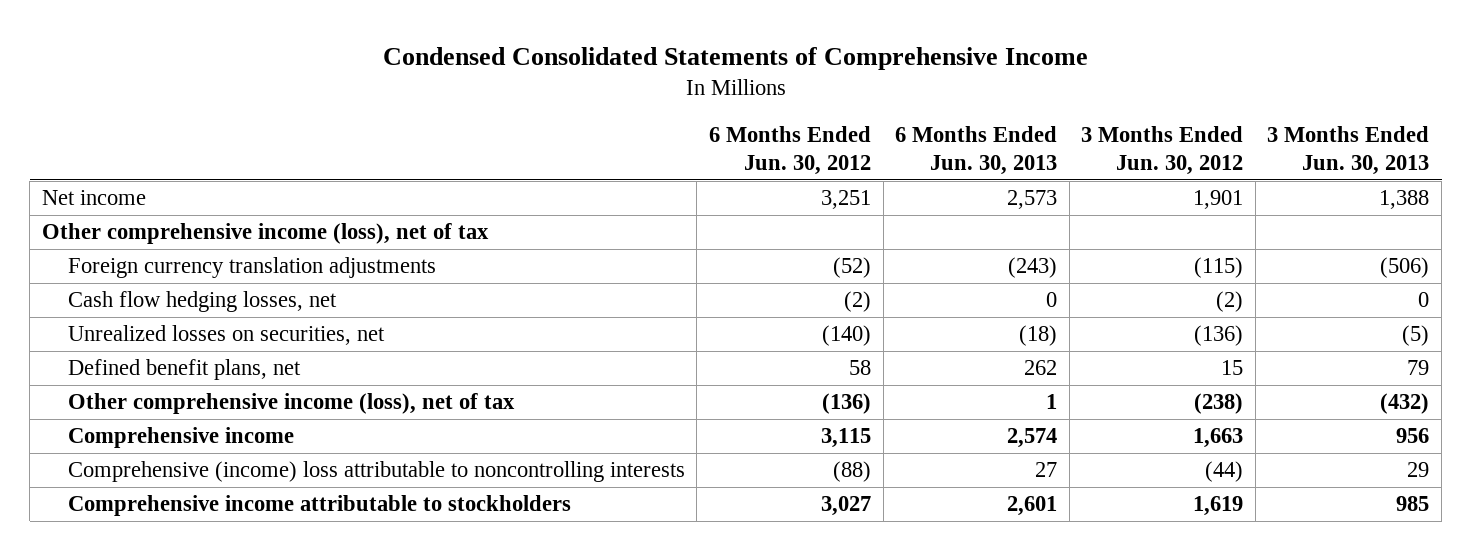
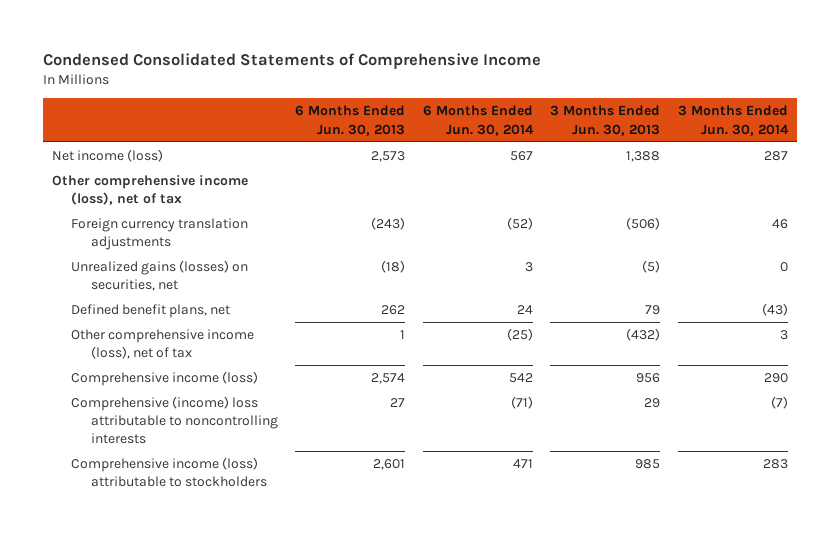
- | 6 Months Ended Jun. 30, 2012 | 6 Months Ended Jun. 30, 2013 | 3 Months Ended Jun. 30, 2012 | 3 Months Ended Jun. 30, 2013
+ | 6 Months Ended Jun. 30, 2013 | 6 Months Ended Jun. 30, 2014 | 3 Months Ended Jun. 30, 2013 | 3 Months Ended Jun. 30, 2014
- Net income | 3,251 | 2,573 | 1,901 | 1,388
+ Net income (loss) | 2,573 | 567 | 1,388 | 287
- Cash flow hedging losses, net | (2) | 0 | (2) | 0
- Unrealized losses on securities, net | (140) | (18) | (136) | (5)
+ Unrealized gains (losses) on securities, net | (18) | 3 | (5) | 0
- Comprehensive income | 3,115 | 2,574 | 1,663 | 956
+ Comprehensive income (loss) | 2,574 | 542 | 956 | 290
- Comprehensive income attributable to stockholders | 3,027 | 2,601 | 1,619 | 985
+ Comprehensive income (loss) attributable to stockholders | 2,601 | 471 | 985 | 283

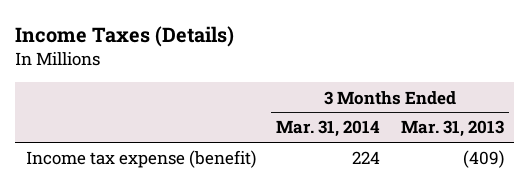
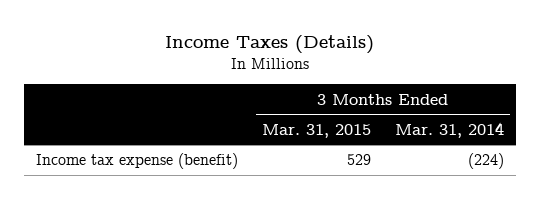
- | 3 Months Ended Mar. 31, 2014 | 3 Months Ended Mar. 31, 2013
+ | 3 Months Ended Mar. 31, 2015 | 3 Months Ended Mar. 31, 2014
- Income tax expense (benefit) | 224 | (409)
+ Income tax expense (benefit) | 529 | (224)

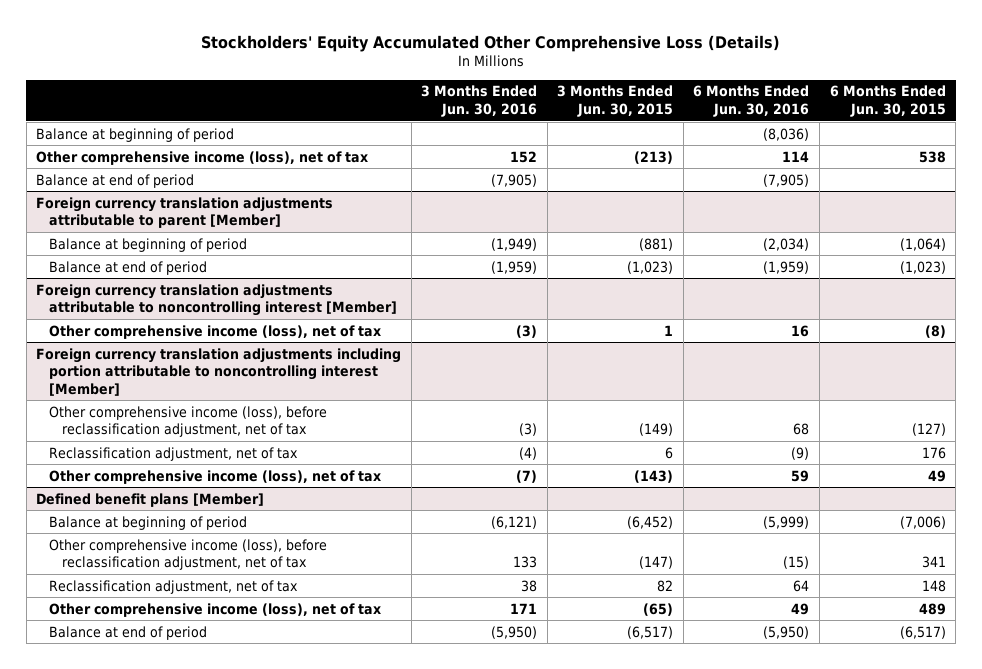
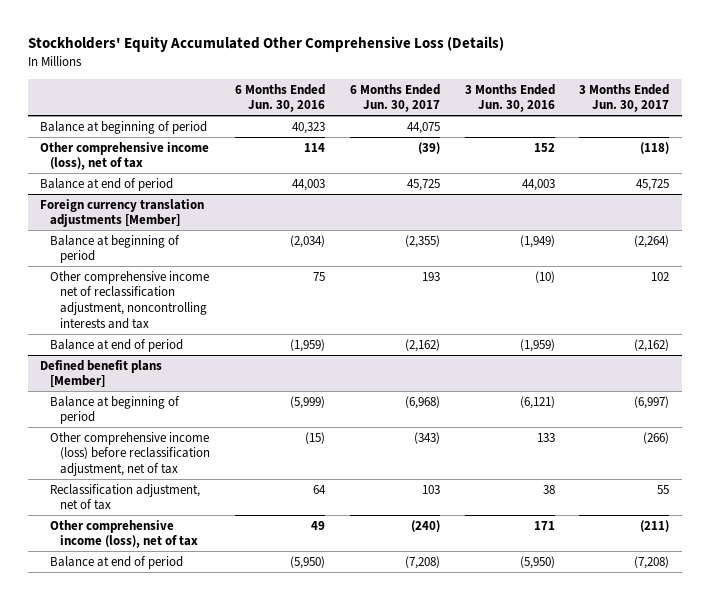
- | 3 Months Ended Jun. 30, 2016 | 3 Months Ended Jun. 30, 2015 | 6 Months Ended Jun. 30, 2016 | 6 Months Ended Jun. 30, 2015
+ | 6 Months Ended Jun. 30, 2016 | 6 Months Ended Jun. 30, 2017 | 3 Months Ended Jun. 30, 2016 | 3 Months Ended Jun. 30, 2017
- Balance at beginning of period | | | (8,036) |
+ Balance at beginning of period | 40,323 | 44,075 | |
- Balance at end of period | (7,905) | | (7,905) |
- Foreign currency translation adjustments attributable to parent [Member]
+ Balance at end of period | 44,003 | 45,725 | 44,003 | 45,725
+ Foreign currency translation adjustments [Member]
+ Other comprehensive income net of reclassification adjustment, noncontrolling interests and tax | 75 | 193 | (10) | 102
- Foreign currency translation adjustments attributable to noncontrolling interest [Member]
- Other comprehensive income (loss), net of tax | (3) | 1 | 16 | (8)
- Foreign currency translation adjustments including portion attributable to noncontrolling interest [Member]
- Other comprehensive income (loss), before reclassification adjustment, net of tax | (3) | (149) | 68 | (127)
- Reclassification adjustment, net of tax | (4) | 6 | (9) | 176
- Other comprehensive income (loss), net of tax | (7) | (143) | 59 | 49
@ Defined benefit plans [Member]
- Other comprehensive income (loss), before reclassification adjustment, net of tax | 133 | (147) | (15) | 341
+ Other comprehensive income (loss) before reclassification adjustment, net of tax | (15) | (343) | 133 | (266)

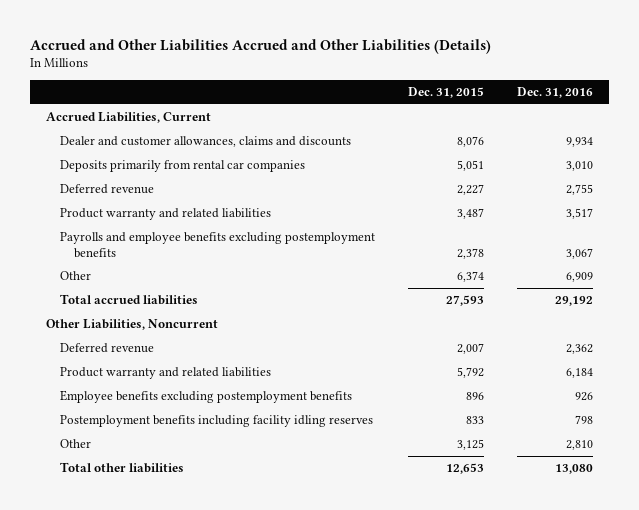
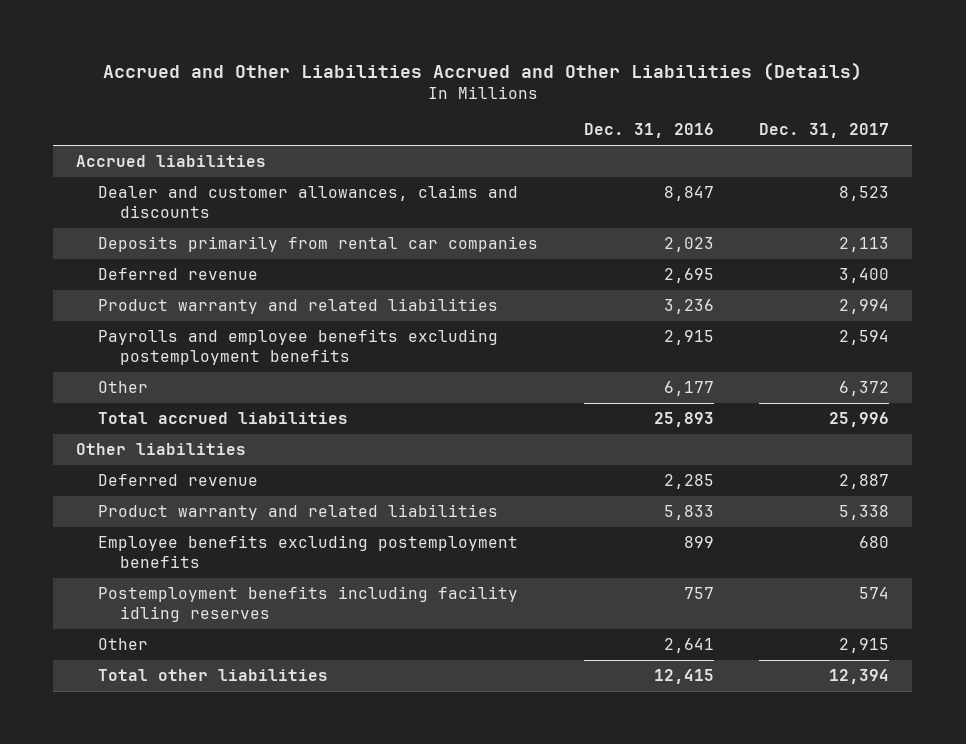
- | Dec. 31, 2015 | Dec. 31, 2016
+ | Dec. 31, 2016 | Dec. 31, 2017
- Accrued Liabilities, Current
- Dealer and customer allowances, claims and discounts | 8,076 | 9,934
- Deposits primarily from rental car companies | 5,051 | 3,010
- Deferred revenue | 2,227 | 2,755
- Product warranty and related liabilities | 3,487 | 3,517
- Payrolls and employee benefits excluding postemployment benefits | 2,378 | 3,067
- Other | 6,374 | 6,909
- Total accrued liabilities | 27,593 | 29,192
- Other Liabilities, Noncurrent
- Deferred revenue | 2,007 | 2,362
- Product warranty and related liabilities | 5,792 | 6,184
- Employee benefits excluding postemployment benefits | 896 | 926
- Postemployment benefits including facility idling reserves | 833 | 798
- Other | 3,125 | 2,810
- Total other liabilities | 12,653 | 13,080
+ Accrued liabilities
+ Dealer and customer allowances, claims and discounts | 8,847 | 8,523
+ Deposits primarily from rental car companies | 2,023 | 2,113
+ Deferred revenue | 2,695 | 3,400
+ Product warranty and related liabilities | 3,236 | 2,994
+ Payrolls and employee benefits excluding postemployment benefits | 2,915 | 2,594
+ Other | 6,177 | 6,372
+ Total accrued liabilities | 25,893 | 25,996
+ Other liabilities
+ Deferred revenue | 2,285 | 2,887
+ Product warranty and related liabilities | 5,833 | 5,338
+ Employee benefits excluding postemployment benefits | 899 | 680
+ Postemployment benefits including facility idling reserves | 757 | 574
+ Other | 2,641 | 2,915
+ Total other liabilities | 12,415 | 12,394

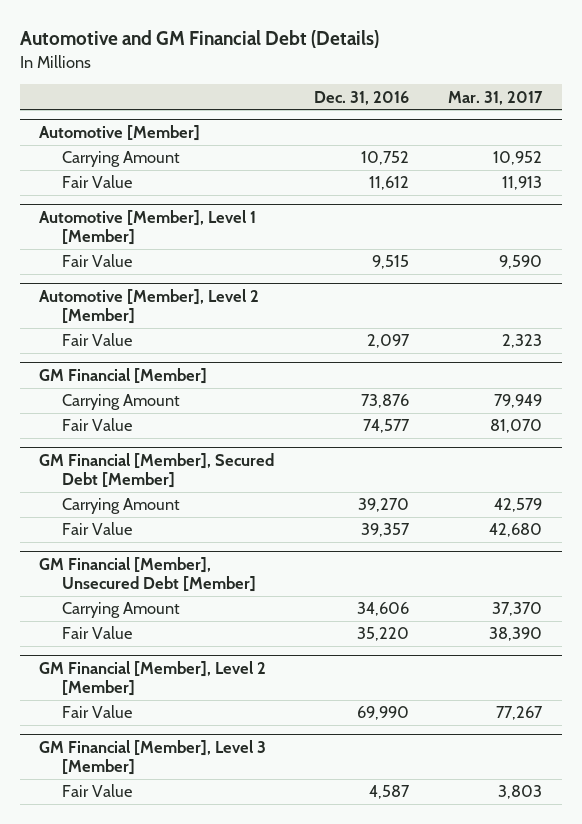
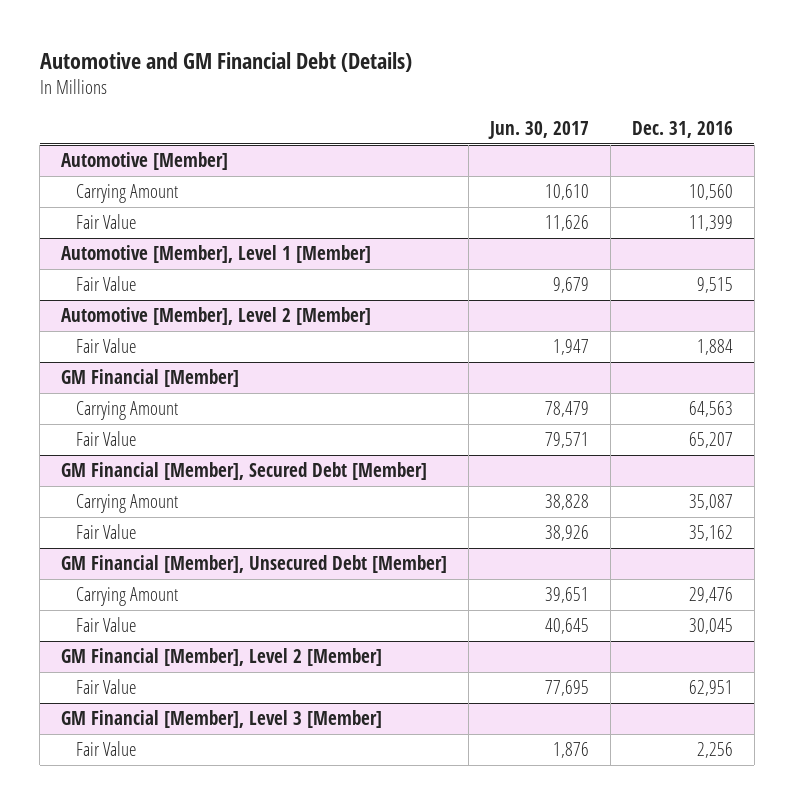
- | Dec. 31, 2016 | Mar. 31, 2017
+ | Jun. 30, 2017 | Dec. 31, 2016
@ Automotive [Member]
- Carrying Amount | 10,752 | 10,952
- Fair Value | 11,612 | 11,913
+ Carrying Amount | 10,610 | 10,560
+ Fair Value | 11,626 | 11,399
@ Automotive [Member], Level 2 [Member]
- Fair Value | 2,097 | 2,323
+ Fair Value | 1,947 | 1,884
@ GM Financial [Member]
- Carrying Amount | 73,876 | 79,949
- Fair Value | 74,577 | 81,070
+ Carrying Amount | 78,479 | 64,563
+ Fair Value | 79,571 | 65,207
@ GM Financial [Member], Secured Debt [Member]
- Carrying Amount | 39,270 | 42,579
- Fair Value | 39,357 | 42,680
+ Carrying Amount | 38,828 | 35,087
+ Fair Value | 38,926 | 35,162
@ GM Financial [Member], Unsecured Debt [Member]
- Carrying Amount | 34,606 | 37,370
- Fair Value | 35,220 | 38,390
+ Carrying Amount | 39,651 | 29,476
+ Fair Value | 40,645 | 30,045
@ GM Financial [Member], Level 2 [Member]
- Fair Value | 69,990 | 77,267
+ Fair Value | 77,695 | 62,951
@ GM Financial [Member], Level 3 [Member]
- Fair Value | 4,587 | 3,803
+ Fair Value | 1,876 | 2,256

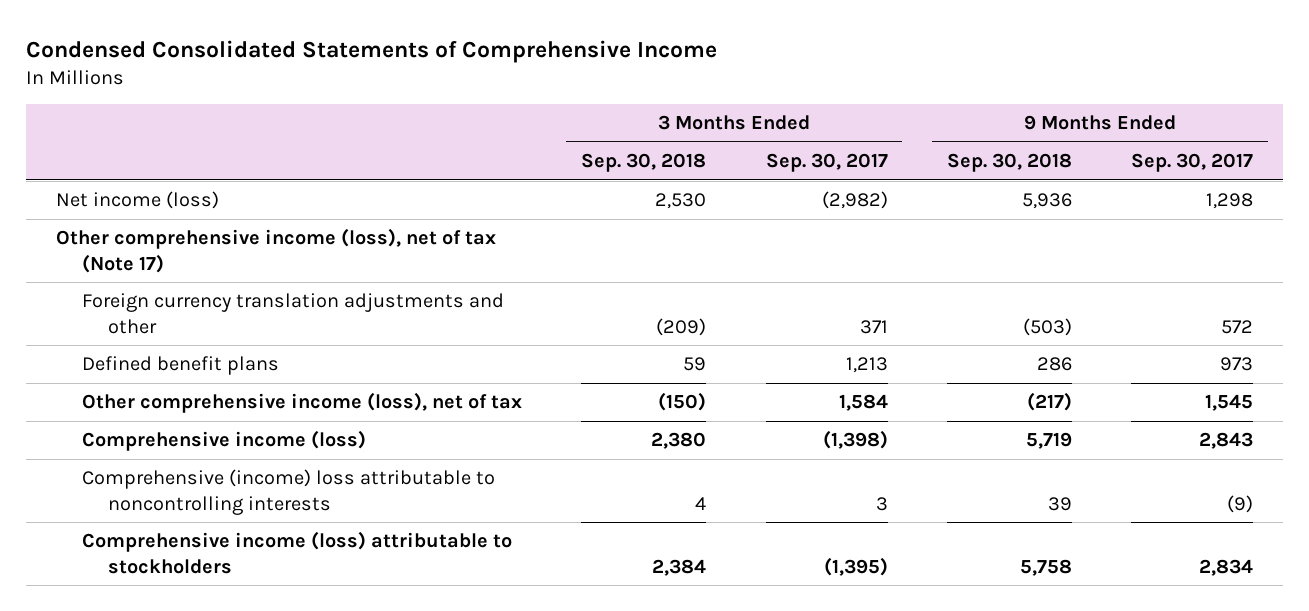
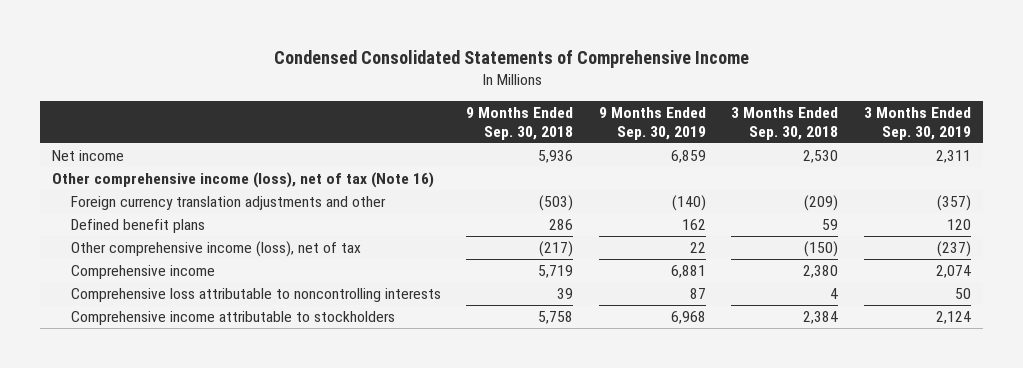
- | 3 Months Ended Sep. 30, 2018 | 3 Months Ended Sep. 30, 2017 | 9 Months Ended Sep. 30, 2018 | 9 Months Ended Sep. 30, 2017
+ | 9 Months Ended Sep. 30, 2018 | 9 Months Ended Sep. 30, 2019 | 3 Months Ended Sep. 30, 2018 | 3 Months Ended Sep. 30, 2019
- Net income (loss) | 2,530 | (2,982) | 5,936 | 1,298
- Other comprehensive income (loss), net of tax (Note 17)
+ Net income | 5,936 | 6,859 | 2,530 | 2,311
+ Other comprehensive income (loss), net of tax (Note 16)
- Comprehensive income (loss) | 2,380 | (1,398) | 5,719 | 2,843
- Comprehensive (income) loss attributable to noncontrolling interests | 4 | 3 | 39 | (9)
- Comprehensive income (loss) attributable to stockholders | 2,384 | (1,395) | 5,758 | 2,834
+ Comprehensive income | 5,719 | 6,881 | 2,380 | 2,074
+ Comprehensive loss attributable to noncontrolling interests | 39 | 87 | 4 | 50
+ Comprehensive income attributable to stockholders | 5,758 | 6,968 | 2,384 | 2,124

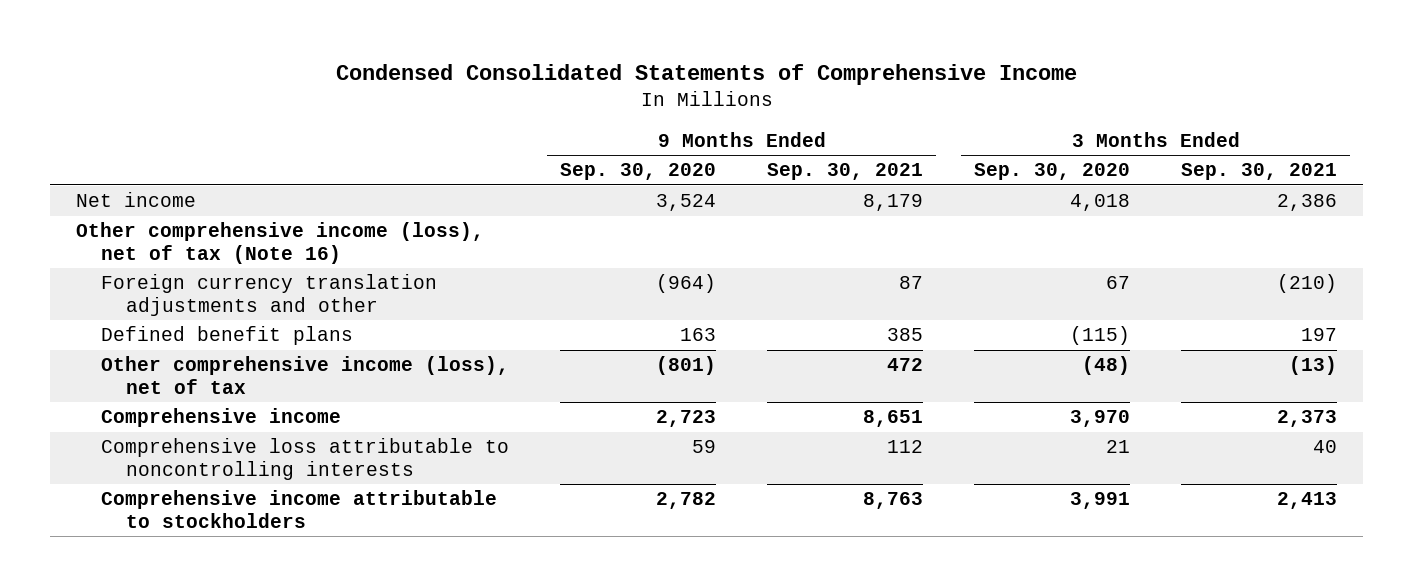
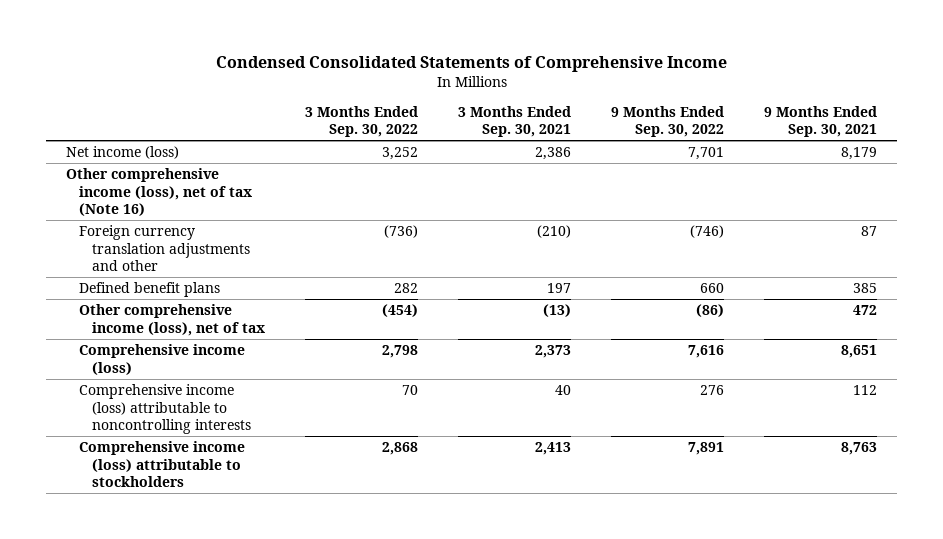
- | 9 Months Ended Sep. 30, 2020 | 9 Months Ended Sep. 30, 2021 | 3 Months Ended Sep. 30, 2020 | 3 Months Ended Sep. 30, 2021
+ | 3 Months Ended Sep. 30, 2022 | 3 Months Ended Sep. 30, 2021 | 9 Months Ended Sep. 30, 2022 | 9 Months Ended Sep. 30, 2021
- Net income | 3,524 | 8,179 | 4,018 | 2,386
+ Net income (loss) | 3,252 | 2,386 | 7,701 | 8,179
- Comprehensive income | 2,723 | 8,651 | 3,970 | 2,373
- Comprehensive loss attributable to noncontrolling interests | 59 | 112 | 21 | 40
- Comprehensive income attributable to stockholders | 2,782 | 8,763 | 3,991 | 2,413
+ Comprehensive income (loss) | 2,798 | 2,373 | 7,616 | 8,651
+ Comprehensive income (loss) attributable to noncontrolling interests | 70 | 40 | 276 | 112
+ Comprehensive income (loss) attributable to stockholders | 2,868 | 2,413 | 7,891 | 8,763

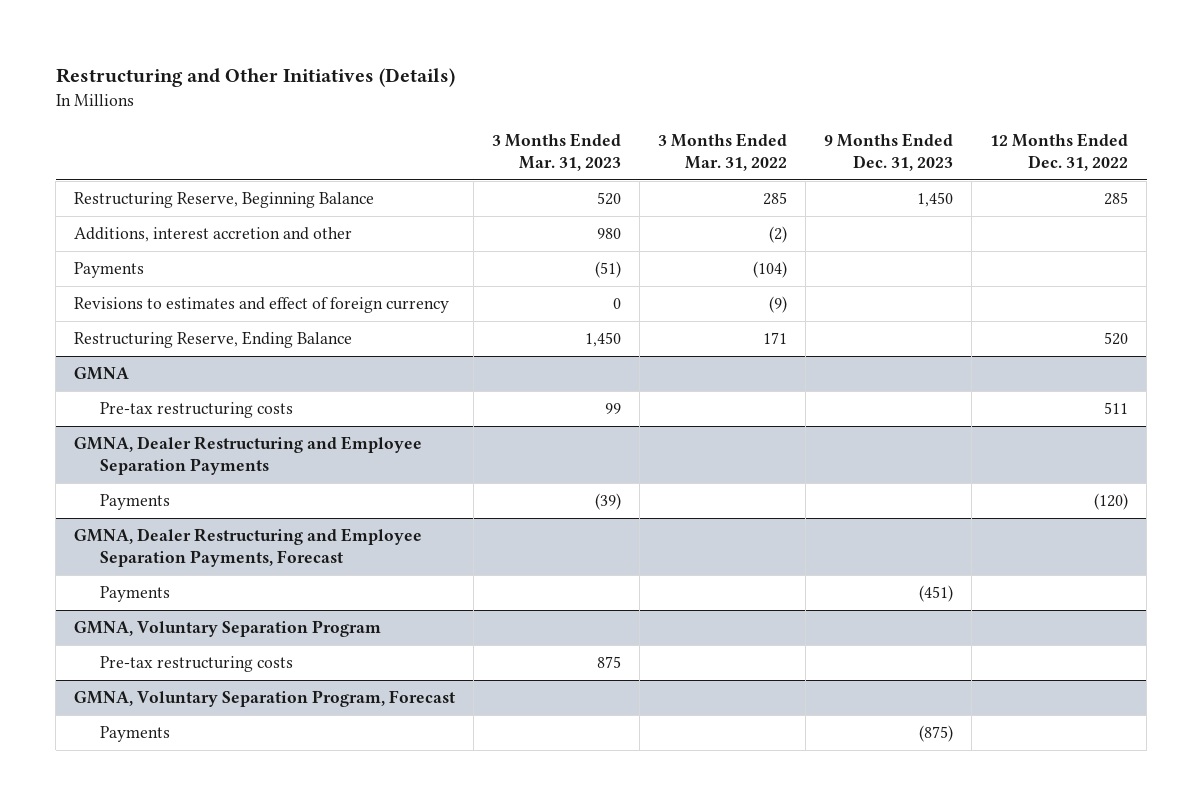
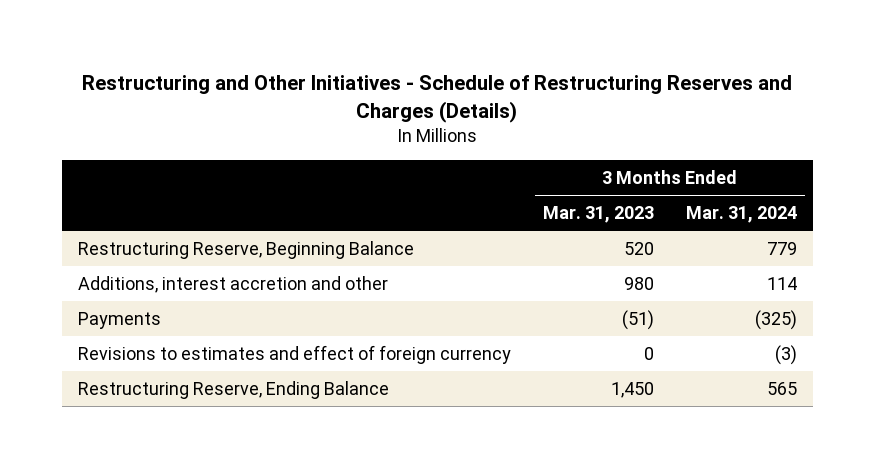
- Restructuring and Other Initiatives (Details)
+ Restructuring and Other Initiatives - Schedule of Restructuring Reserves and Charges (Details)
- | 3 Months Ended Mar. 31, 2023 | 3 Months Ended Mar. 31, 2022 | 9 Months Ended Dec. 31, 2023 | 12 Months Ended Dec. 31, 2022
+ | 3 Months Ended Mar. 31, 2023 | 3 Months Ended Mar. 31, 2024
- GMNA
- Pre-tax restructuring costs | 99 | | | 511
- GMNA, Dealer Restructuring and Employee Separation Payments
- Payments | (39) | | | (120)
- GMNA, Dealer Restructuring and Employee Separation Payments, Forecast
- Payments | | | (451) |
- GMNA, Voluntary Separation Program
- Pre-tax restructuring costs | 875 | | |
- GMNA, Voluntary Separation Program, Forecast
- Payments | | | (875) |

